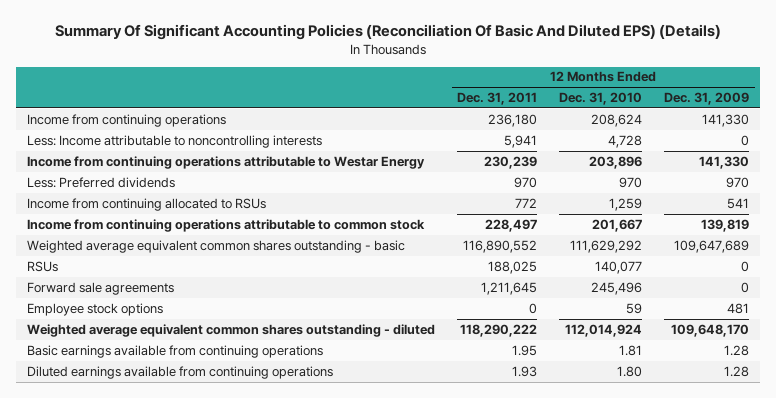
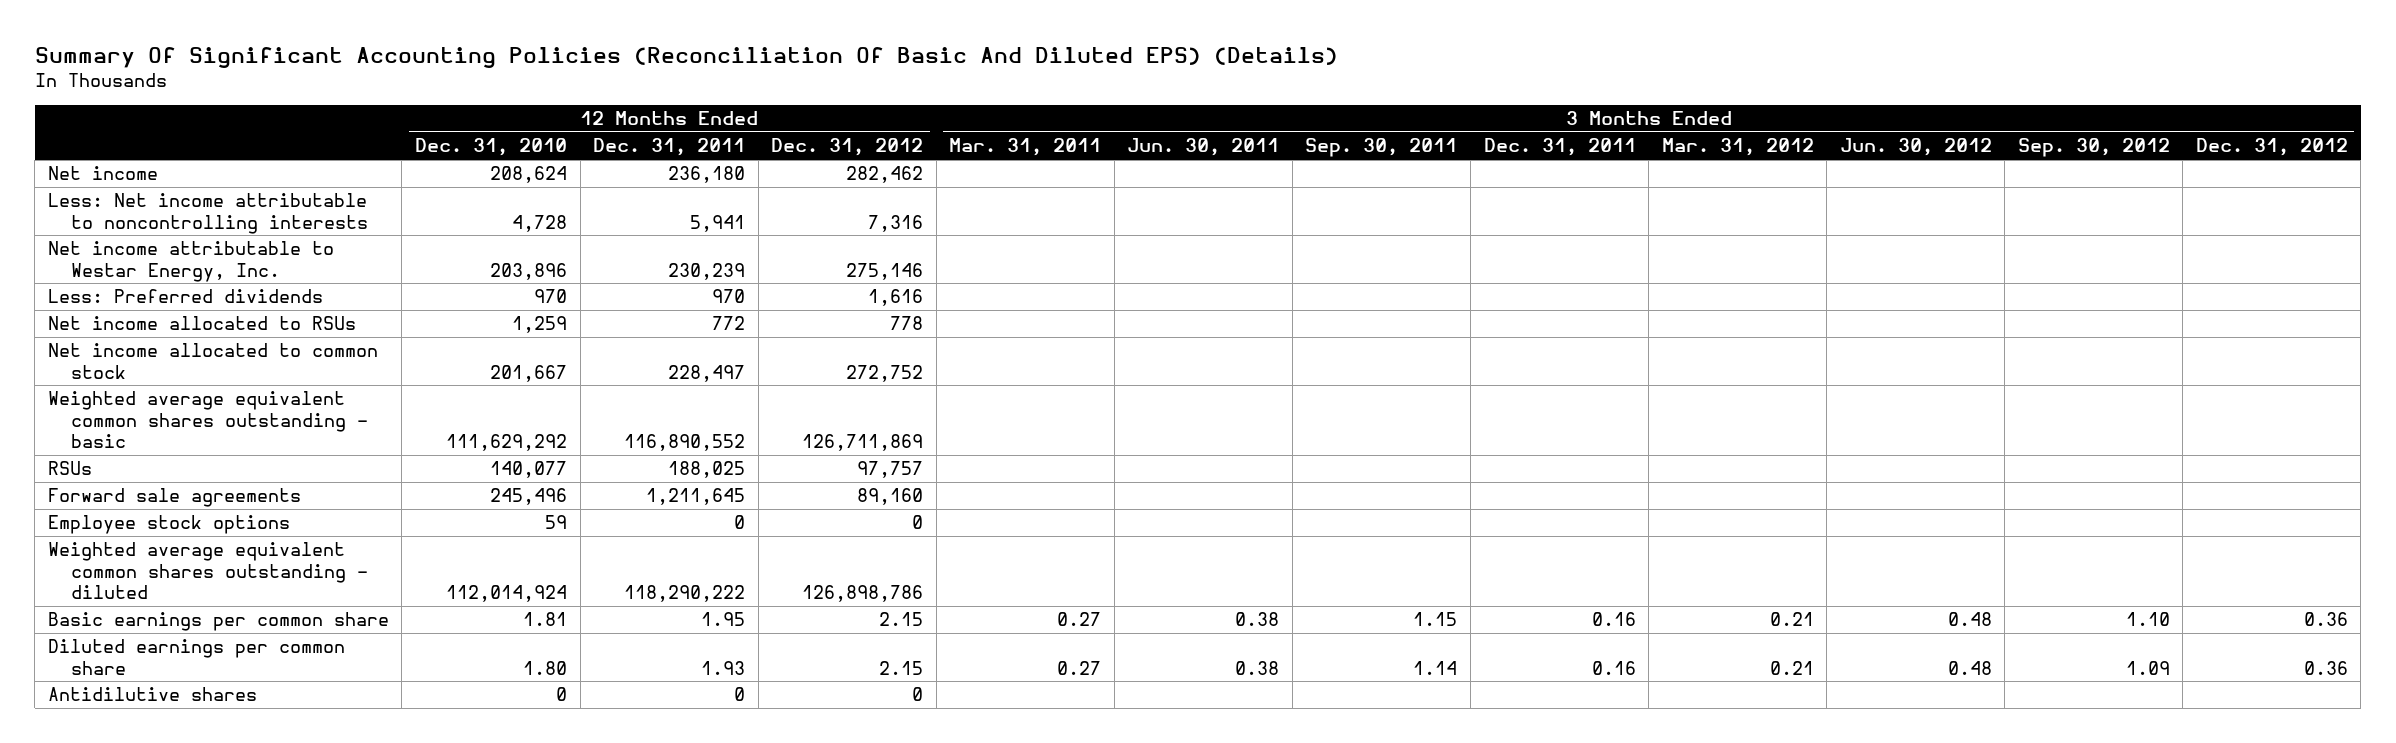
- | 12 Months Ended Dec. 31, 2011 | 12 Months Ended Dec. 31, 2010 | 12 Months Ended Dec. 31, 2009
+ | 12 Months Ended Dec. 31, 2010 | 12 Months Ended Dec. 31, 2011 | 12 Months Ended Dec. 31, 2012 | 3 Months Ended Mar. 31, 2011 | 3 Months Ended Jun. 30, 2011 | 3 Months Ended Sep. 30, 2011 | 3 Months Ended Dec. 31, 2011 | 3 Months Ended Mar. 31, 2012 | 3 Months Ended Jun. 30, 2012 | 3 Months Ended Sep. 30, 2012 | 3 Months Ended Dec. 31, 2012
- Income from continuing operations | 236,180 | 208,624 | 141,330
- Less: Income attributable to noncontrolling interests | 5,941 | 4,728 | 0
- Income from continuing operations attributable to Westar Energy | 230,239 | 203,896 | 141,330
+ Net income | 208,624 | 236,180 | 282,462 | | | | | | | |
+ Less: Net income attributable to noncontrolling interests | 4,728 | 5,941 | 7,316 | | | | | | | |
+ Net income attributable to Westar Energy, Inc. | 203,896 | 230,239 | 275,146 | | | | | | | |
- Income from continuing allocated to RSUs | 772 | 1,259 | 541
- Income from continuing operations attributable to common stock | 228,497 | 201,667 | 139,819
+ Net income allocated to RSUs | 1,259 | 772 | 778 | | | | | | | |
+ Net income allocated to common stock | 201,667 | 228,497 | 272,752 | | | | | | | |
- Basic earnings available from continuing operations | 1.95 | 1.81 | 1.28
- Diluted earnings available from continuing operations | 1.93 | 1.80 | 1.28
+ Basic earnings per common share | 1.81 | 1.95 | 2.15 | 0.27 | 0.38 | 1.15 | 0.16 | 0.21 | 0.48 | 1.10 | 0.36
+ Diluted earnings per common share | 1.80 | 1.93 | 2.15 | 0.27 | 0.38 | 1.14 | 0.16 | 0.21 | 0.48 | 1.09 | 0.36
+ Antidilutive shares | 0 | 0 | 0 | | | | | | | |

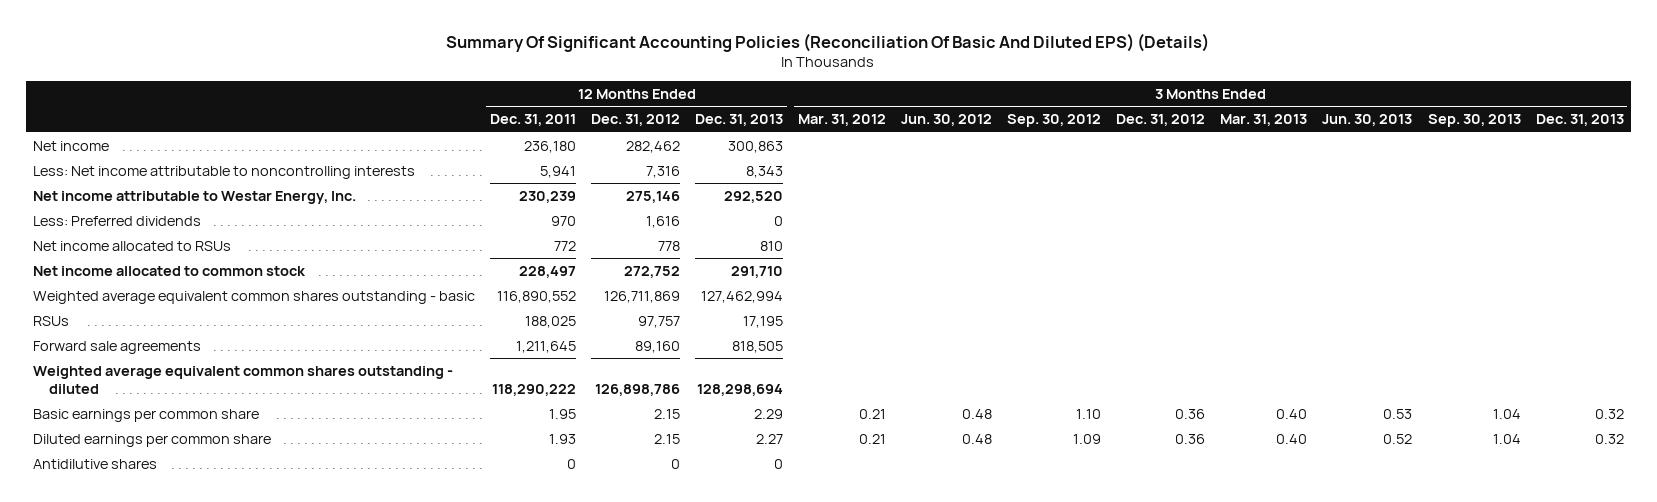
- | 12 Months Ended Dec. 31, 2010 | 12 Months Ended Dec. 31, 2011 | 12 Months Ended Dec. 31, 2012 | 3 Months Ended Mar. 31, 2011 | 3 Months Ended Jun. 30, 2011 | 3 Months Ended Sep. 30, 2011 | 3 Months Ended Dec. 31, 2011 | 3 Months Ended Mar. 31, 2012 | 3 Months Ended Jun. 30, 2012 | 3 Months Ended Sep. 30, 2012 | 3 Months Ended Dec. 31, 2012
+ | 12 Months Ended Dec. 31, 2011 | 12 Months Ended Dec. 31, 2012 | 12 Months Ended Dec. 31, 2013 | 3 Months Ended Mar. 31, 2012 | 3 Months Ended Jun. 30, 2012 | 3 Months Ended Sep. 30, 2012 | 3 Months Ended Dec. 31, 2012 | 3 Months Ended Mar. 31, 2013 | 3 Months Ended Jun. 30, 2013 | 3 Months Ended Sep. 30, 2013 | 3 Months Ended Dec. 31, 2013
- Employee stock options | 59 | 0 | 0 | | | | | | | |

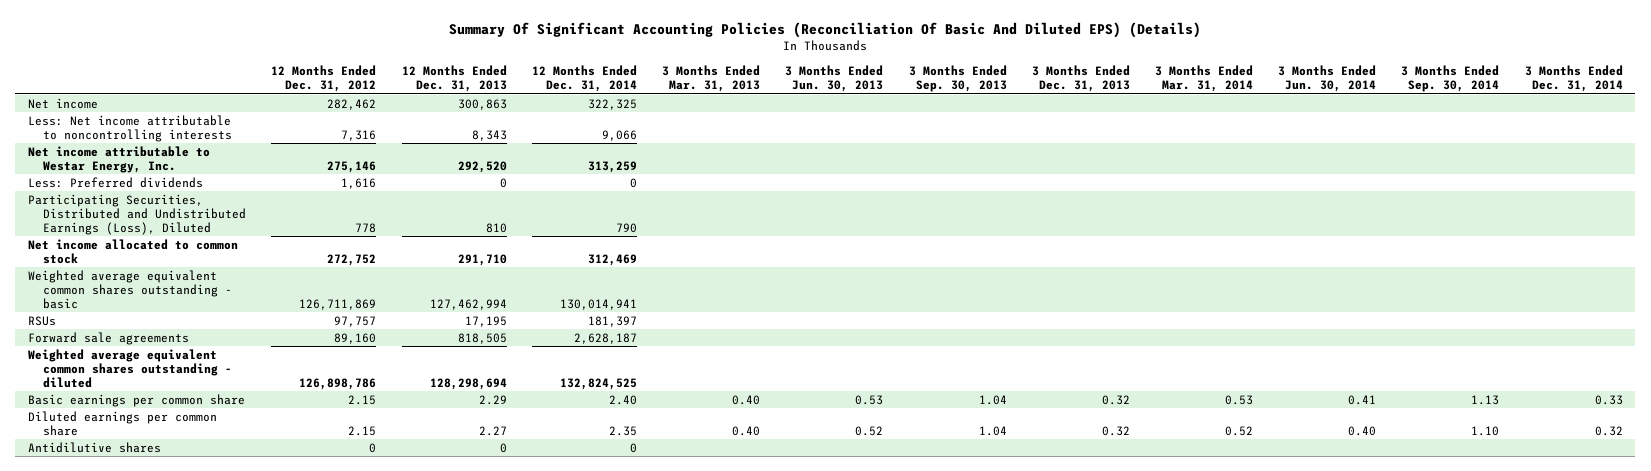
- | 12 Months Ended Dec. 31, 2011 | 12 Months Ended Dec. 31, 2012 | 12 Months Ended Dec. 31, 2013 | 3 Months Ended Mar. 31, 2012 | 3 Months Ended Jun. 30, 2012 | 3 Months Ended Sep. 30, 2012 | 3 Months Ended Dec. 31, 2012 | 3 Months Ended Mar. 31, 2013 | 3 Months Ended Jun. 30, 2013 | 3 Months Ended Sep. 30, 2013 | 3 Months Ended Dec. 31, 2013
+ | 12 Months Ended Dec. 31, 2012 | 12 Months Ended Dec. 31, 2013 | 12 Months Ended Dec. 31, 2014 | 3 Months Ended Mar. 31, 2013 | 3 Months Ended Jun. 30, 2013 | 3 Months Ended Sep. 30, 2013 | 3 Months Ended Dec. 31, 2013 | 3 Months Ended Mar. 31, 2014 | 3 Months Ended Jun. 30, 2014 | 3 Months Ended Sep. 30, 2014 | 3 Months Ended Dec. 31, 2014
- Net income allocated to RSUs | 772 | 778 | 810 | | | | | | | |
+ Participating Securities, Distributed and Undistributed Earnings (Loss), Diluted | 778 | 810 | 790 | | | | | | | |

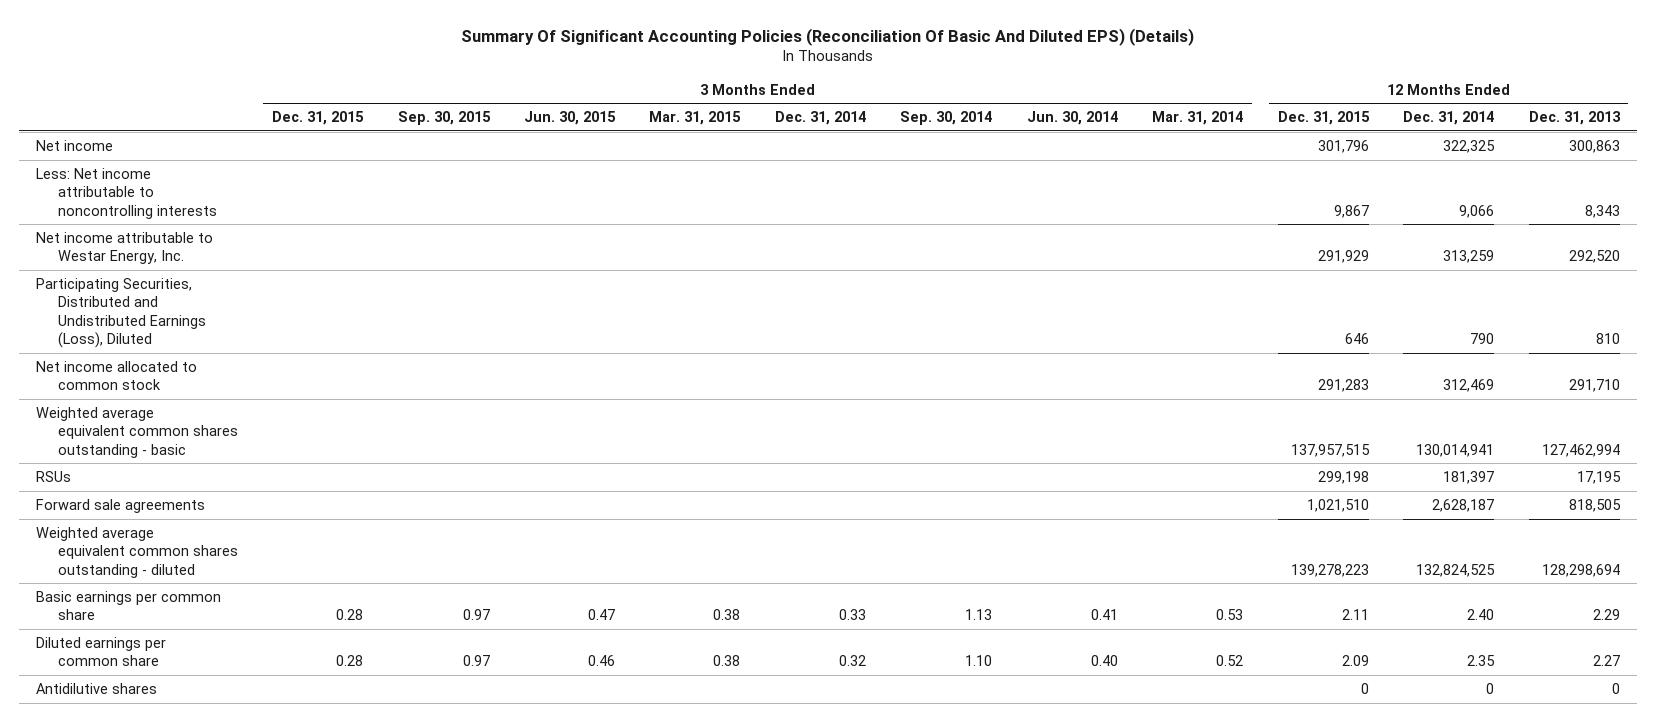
- | 12 Months Ended Dec. 31, 2012 | 12 Months Ended Dec. 31, 2013 | 12 Months Ended Dec. 31, 2014 | 3 Months Ended Mar. 31, 2013 | 3 Months Ended Jun. 30, 2013 | 3 Months Ended Sep. 30, 2013 | 3 Months Ended Dec. 31, 2013 | 3 Months Ended Mar. 31, 2014 | 3 Months Ended Jun. 30, 2014 | 3 Months Ended Sep. 30, 2014 | 3 Months Ended Dec. 31, 2014
+ | 3 Months Ended Dec. 31, 2015 | 3 Months Ended Sep. 30, 2015 | 3 Months Ended Jun. 30, 2015 | 3 Months Ended Mar. 31, 2015 | 3 Months Ended Dec. 31, 2014 | 3 Months Ended Sep. 30, 2014 | 3 Months Ended Jun. 30, 2014 | 3 Months Ended Mar. 31, 2014 | 12 Months Ended Dec. 31, 2015 | 12 Months Ended Dec. 31, 2014 | 12 Months Ended Dec. 31, 2013
- Less: Preferred dividends | 1,616 | 0 | 0 | | | | | | | |

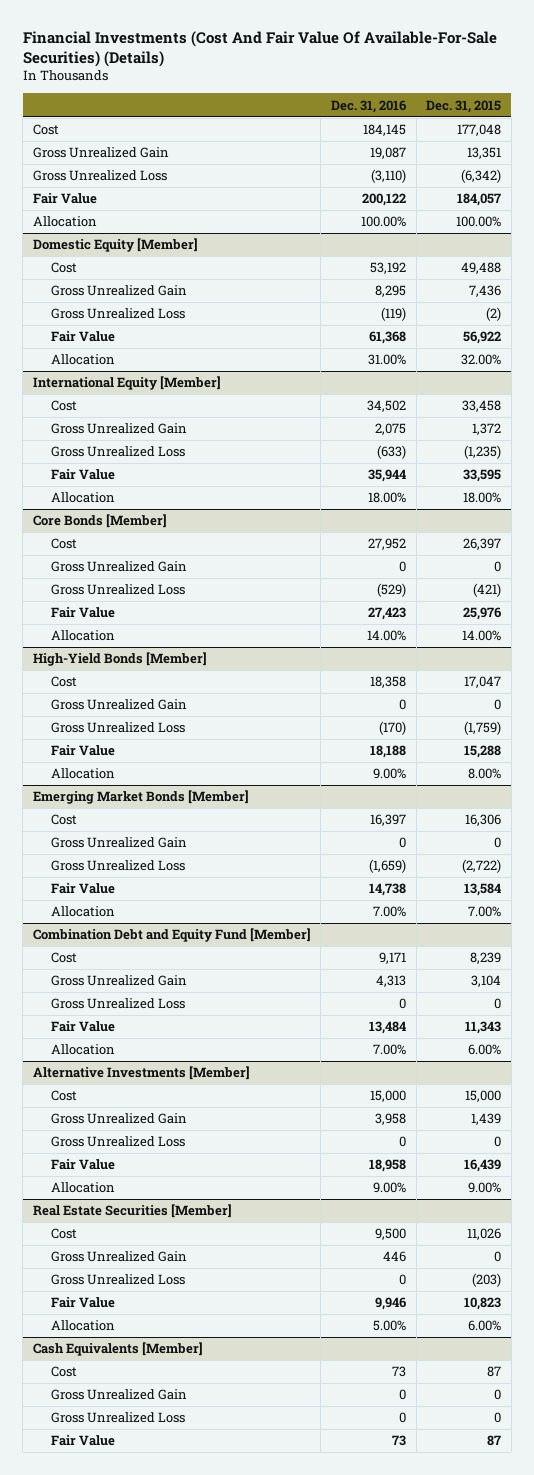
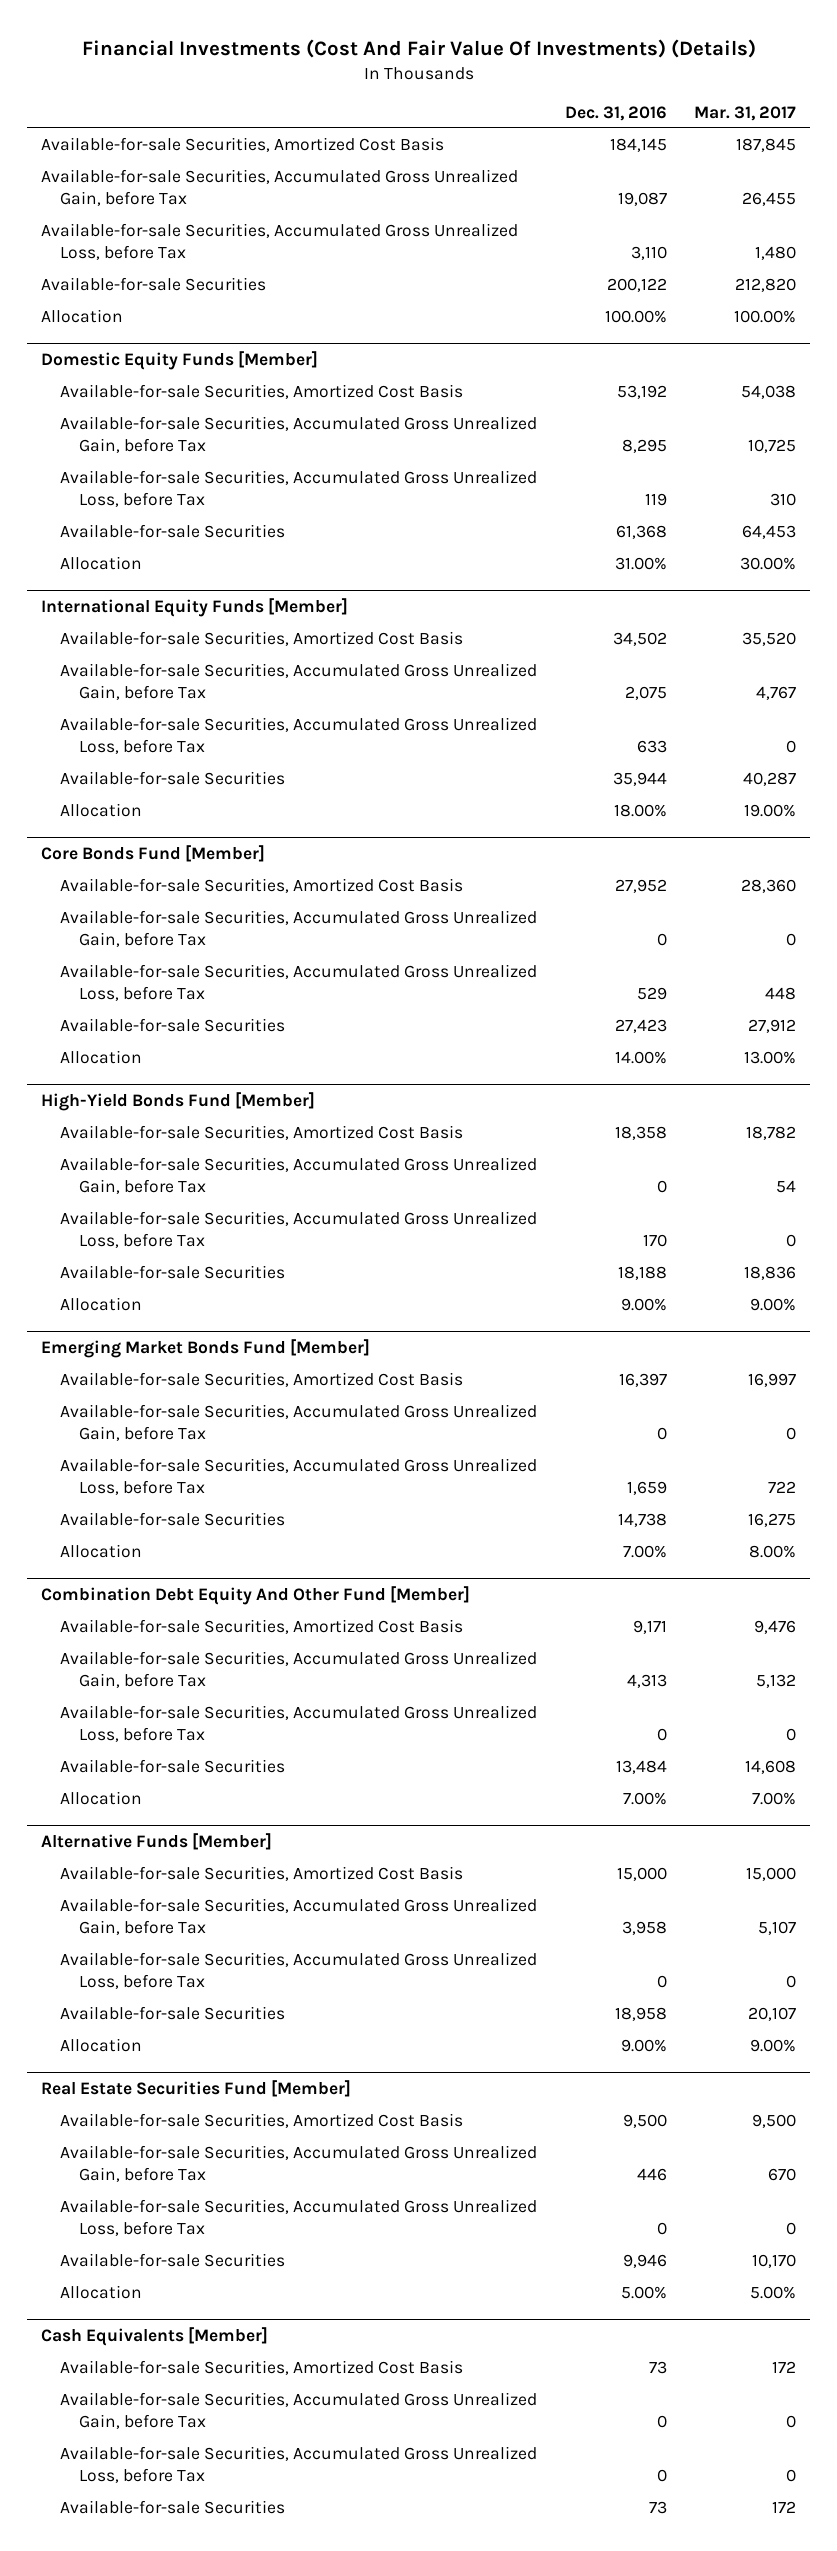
- Financial Investments (Cost And Fair Value Of Available-For-Sale Securities) (Details)
+ Financial Investments (Cost And Fair Value Of Investments) (Details)
- | Dec. 31, 2016 | Dec. 31, 2015
+ | Dec. 31, 2016 | Mar. 31, 2017
- Cost | 184,145 | 177,048
- Gross Unrealized Gain | 19,087 | 13,351
- Gross Unrealized Loss | (3,110) | (6,342)
- Fair Value | 200,122 | 184,057
+ Available-for-sale Securities, Amortized Cost Basis | 184,145 | 187,845
+ Available-for-sale Securities, Accumulated Gross Unrealized Gain, before Tax | 19,087 | 26,455
+ Available-for-sale Securities, Accumulated Gross Unrealized Loss, before Tax | 3,110 | 1,480
+ Available-for-sale Securities | 200,122 | 212,820
- Domestic Equity [Member]
- Cost | 53,192 | 49,488
- Gross Unrealized Gain | 8,295 | 7,436
- Gross Unrealized Loss | (119) | (2)
- Fair Value | 61,368 | 56,922
+ Domestic Equity Funds [Member]
+ Available-for-sale Securities, Amortized Cost Basis | 53,192 | 54,038
+ Available-for-sale Securities, Accumulated Gross Unrealized Gain, before Tax | 8,295 | 10,725
+ Available-for-sale Securities, Accumulated Gross Unrealized Loss, before Tax | 119 | 310
+ Available-for-sale Securities | 61,368 | 64,453
- International Equity [Member]
- Cost | 34,502 | 33,458
- Gross Unrealized Gain | 2,075 | 1,372
- Gross Unrealized Loss | (633) | (1,235)
- Fair Value | 35,944 | 33,595
+ International Equity Funds [Member]
+ Available-for-sale Securities, Amortized Cost Basis | 34,502 | 35,520
+ Available-for-sale Securities, Accumulated Gross Unrealized Gain, before Tax | 2,075 | 4,767
+ Available-for-sale Securities, Accumulated Gross Unrealized Loss, before Tax | 633 | 0
+ Available-for-sale Securities | 35,944 | 40,287
- Core Bonds [Member]
- Cost | 27,952 | 26,397
- Gross Unrealized Gain | 0 | 0
- Gross Unrealized Loss | (529) | (421)
- Fair Value | 27,423 | 25,976
+ Core Bonds Fund [Member]
+ Available-for-sale Securities, Amortized Cost Basis | 27,952 | 28,360
+ Available-for-sale Securities, Accumulated Gross Unrealized Gain, before Tax | 0 | 0
+ Available-for-sale Securities, Accumulated Gross Unrealized Loss, before Tax | 529 | 448
+ Available-for-sale Securities | 27,423 | 27,912
- High-Yield Bonds [Member]
- Cost | 18,358 | 17,047
- Gross Unrealized Gain | 0 | 0
- Gross Unrealized Loss | (170) | (1,759)
- Fair Value | 18,188 | 15,288
+ High-Yield Bonds Fund [Member]
+ Available-for-sale Securities, Amortized Cost Basis | 18,358 | 18,782
+ Available-for-sale Securities, Accumulated Gross Unrealized Gain, before Tax | 0 | 54
+ Available-for-sale Securities, Accumulated Gross Unrealized Loss, before Tax | 170 | 0
+ Available-for-sale Securities | 18,188 | 18,836
- Emerging Market Bonds [Member]
- Cost | 16,397 | 16,306
- Gross Unrealized Gain | 0 | 0
- Gross Unrealized Loss | (1,659) | (2,722)
- Fair Value | 14,738 | 13,584
+ Emerging Market Bonds Fund [Member]
+ Available-for-sale Securities, Amortized Cost Basis | 16,397 | 16,997
+ Available-for-sale Securities, Accumulated Gross Unrealized Gain, before Tax | 0 | 0
+ Available-for-sale Securities, Accumulated Gross Unrealized Loss, before Tax | 1,659 | 722
+ Available-for-sale Securities | 14,738 | 16,275
- Combination Debt and Equity Fund [Member]
- Cost | 9,171 | 8,239
- Gross Unrealized Gain | 4,313 | 3,104
- Gross Unrealized Loss | 0 | 0
- Fair Value | 13,484 | 11,343
+ Combination Debt Equity And Other Fund [Member]
+ Available-for-sale Securities, Amortized Cost Basis | 9,171 | 9,476
+ Available-for-sale Securities, Accumulated Gross Unrealized Gain, before Tax | 4,313 | 5,132
+ Available-for-sale Securities, Accumulated Gross Unrealized Loss, before Tax | 0 | 0
+ Available-for-sale Securities | 13,484 | 14,608
- Alternative Investments [Member]
- Cost | 15,000 | 15,000
- Gross Unrealized Gain | 3,958 | 1,439
- Gross Unrealized Loss | 0 | 0
- Fair Value | 18,958 | 16,439
+ Alternative Funds [Member]
+ Available-for-sale Securities, Amortized Cost Basis | 15,000 | 15,000
+ Available-for-sale Securities, Accumulated Gross Unrealized Gain, before Tax | 3,958 | 5,107
+ Available-for-sale Securities, Accumulated Gross Unrealized Loss, before Tax | 0 | 0
+ Available-for-sale Securities | 18,958 | 20,107
- Real Estate Securities [Member]
- Cost | 9,500 | 11,026
- Gross Unrealized Gain | 446 | 0
- Gross Unrealized Loss | 0 | (203)
- Fair Value | 9,946 | 10,823
+ Real Estate Securities Fund [Member]
+ Available-for-sale Securities, Amortized Cost Basis | 9,500 | 9,500
+ Available-for-sale Securities, Accumulated Gross Unrealized Gain, before Tax | 446 | 670
+ Available-for-sale Securities, Accumulated Gross Unrealized Loss, before Tax | 0 | 0
+ Available-for-sale Securities | 9,946 | 10,170
@ Cash Equivalents [Member]
- Cost | 73 | 87
- Gross Unrealized Gain | 0 | 0
- Gross Unrealized Loss | 0 | 0
- Fair Value | 73 | 87
+ Available-for-sale Securities, Amortized Cost Basis | 73 | 172
+ Available-for-sale Securities, Accumulated Gross Unrealized Gain, before Tax | 0 | 0
+ Available-for-sale Securities, Accumulated Gross Unrealized Loss, before Tax | 0 | 0
+ Available-for-sale Securities | 73 | 172

